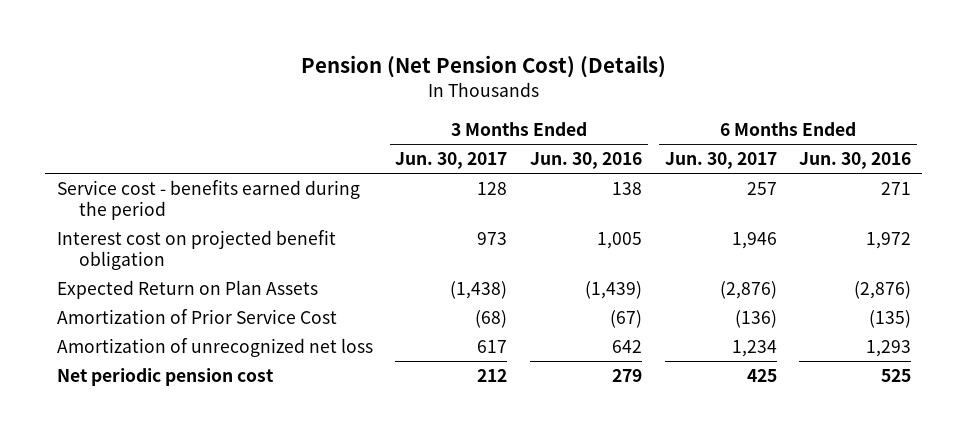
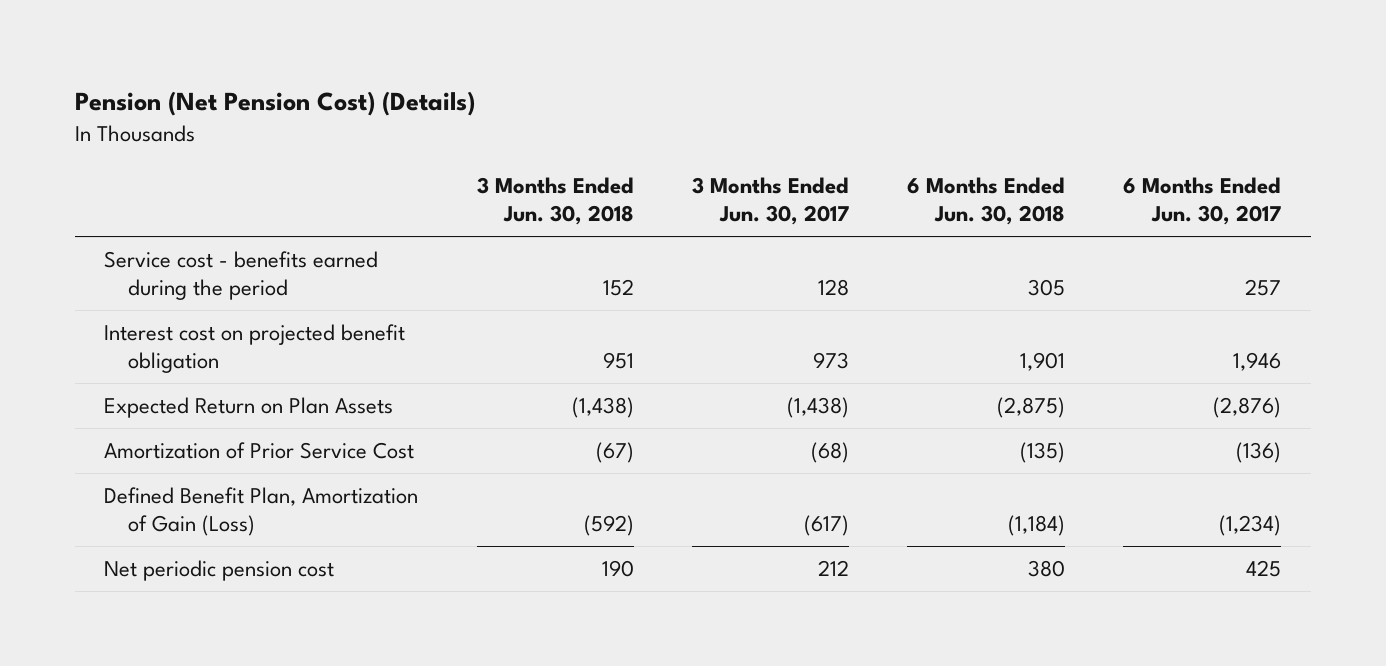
- | 3 Months Ended Jun. 30, 2017 | 3 Months Ended Jun. 30, 2016 | 6 Months Ended Jun. 30, 2017 | 6 Months Ended Jun. 30, 2016
+ | 3 Months Ended Jun. 30, 2018 | 3 Months Ended Jun. 30, 2017 | 6 Months Ended Jun. 30, 2018 | 6 Months Ended Jun. 30, 2017
- Amortization of unrecognized net loss | 617 | 642 | 1,234 | 1,293
+ Defined Benefit Plan, Amortization of Gain (Loss) | (592) | (617) | (1,184) | (1,234)

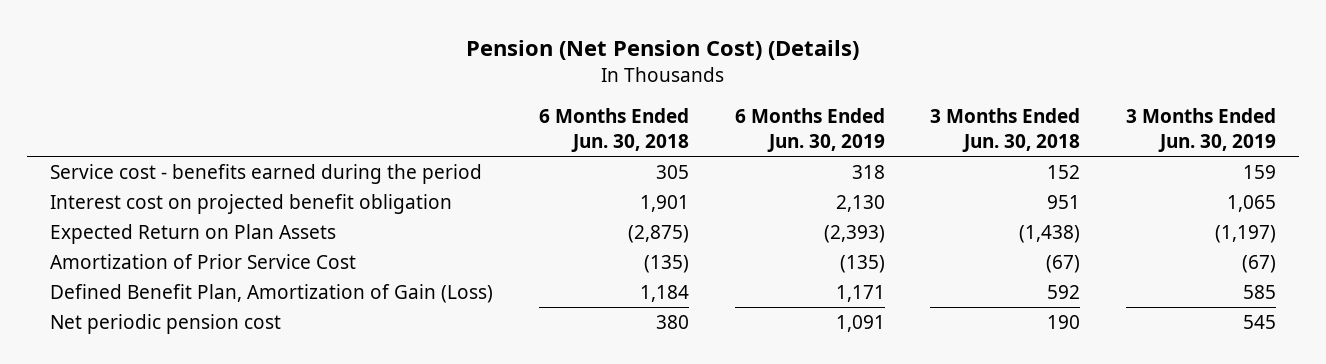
- | 3 Months Ended Jun. 30, 2018 | 3 Months Ended Jun. 30, 2017 | 6 Months Ended Jun. 30, 2018 | 6 Months Ended Jun. 30, 2017
+ | 6 Months Ended Jun. 30, 2018 | 6 Months Ended Jun. 30, 2019 | 3 Months Ended Jun. 30, 2018 | 3 Months Ended Jun. 30, 2019
- Defined Benefit Plan, Amortization of Gain (Loss) | (592) | (617) | (1,184) | (1,234)
+ Defined Benefit Plan, Amortization of Gain (Loss) | 1,184 | 1,171 | 592 | 585

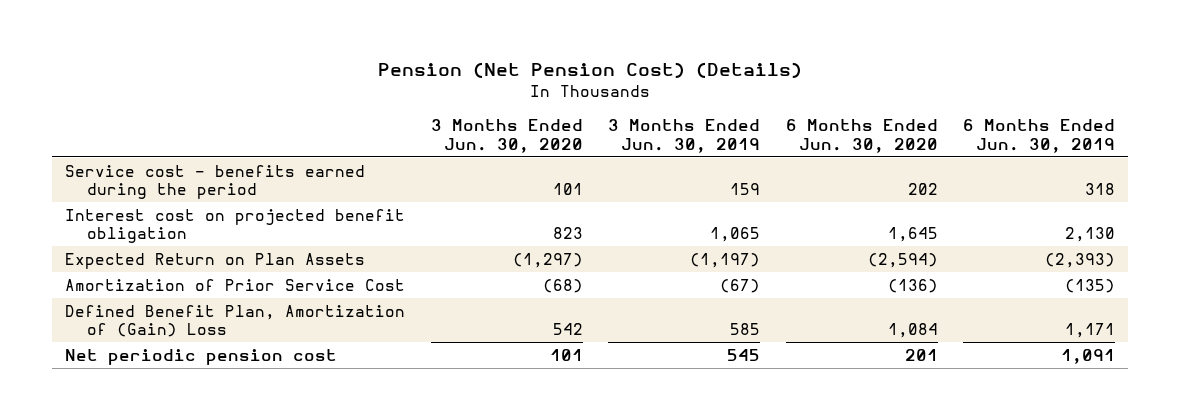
- | 6 Months Ended Jun. 30, 2018 | 6 Months Ended Jun. 30, 2019 | 3 Months Ended Jun. 30, 2018 | 3 Months Ended Jun. 30, 2019
+ | 3 Months Ended Jun. 30, 2020 | 3 Months Ended Jun. 30, 2019 | 6 Months Ended Jun. 30, 2020 | 6 Months Ended Jun. 30, 2019
- Defined Benefit Plan, Amortization of Gain (Loss) | 1,184 | 1,171 | 592 | 585
+ Defined Benefit Plan, Amortization of (Gain) Loss | 542 | 585 | 1,084 | 1,171

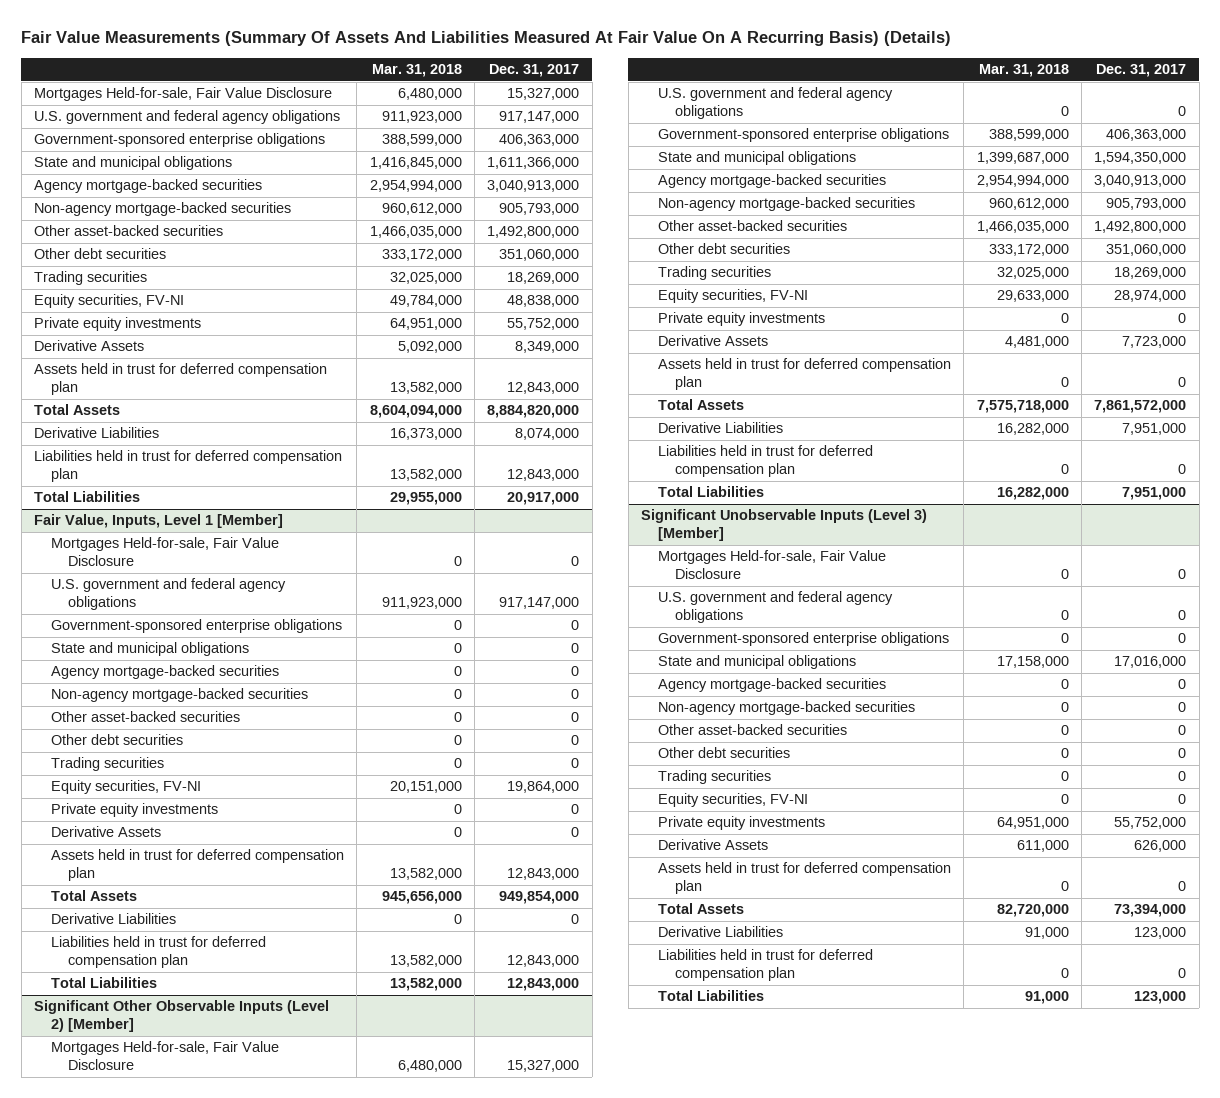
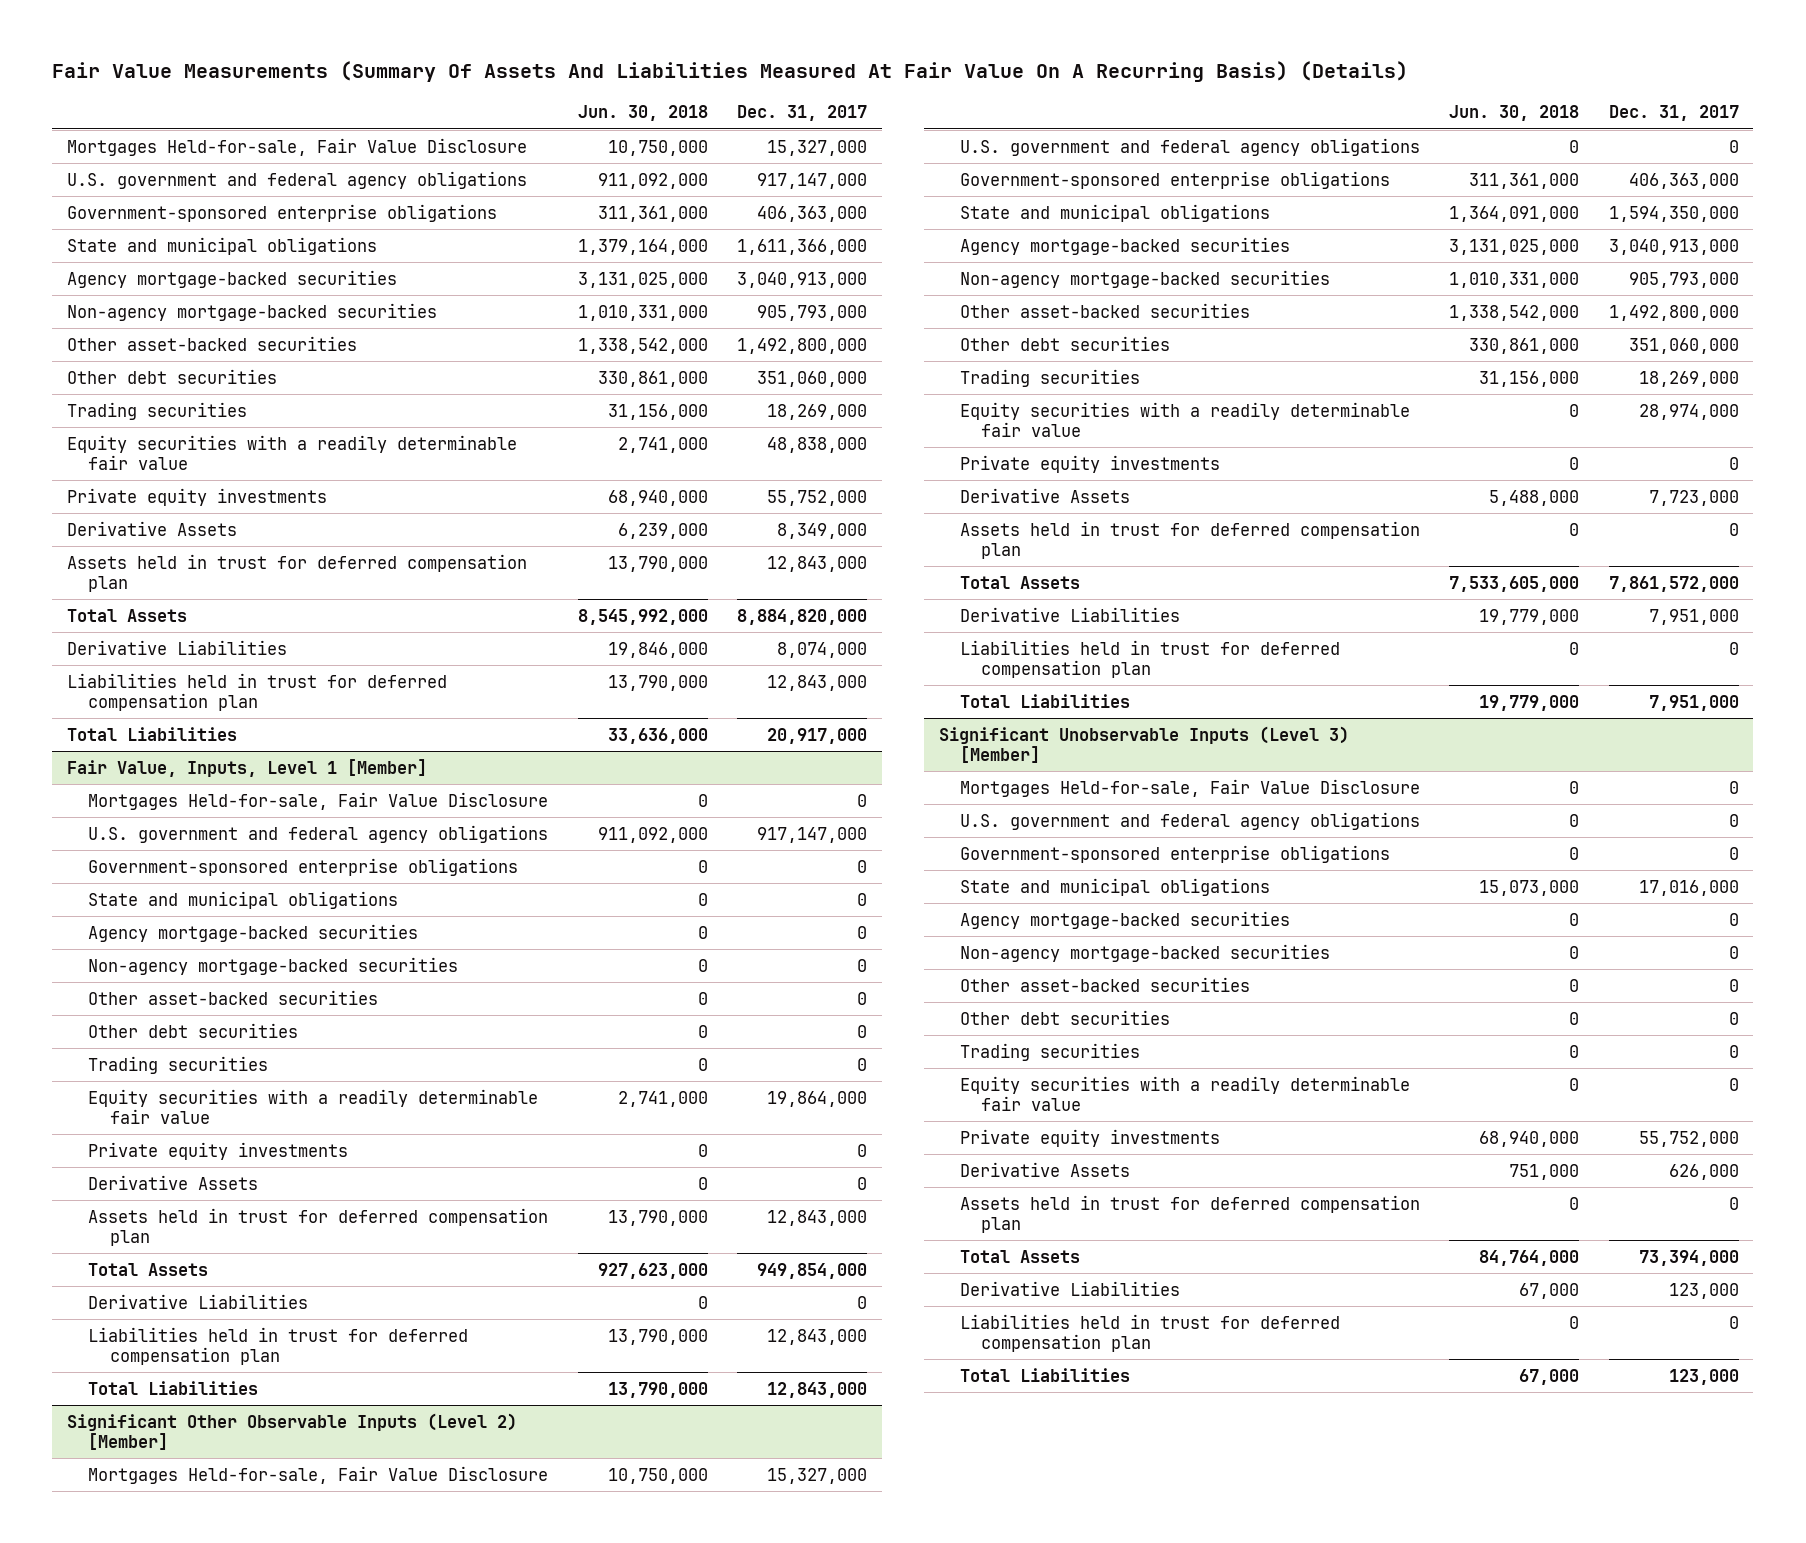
- | Mar. 31, 2018 | Dec. 31, 2017
+ | Jun. 30, 2018 | Dec. 31, 2017
- Equity securities, FV-NI | 49,784,000 | 48,838,000
+ Equity securities with a readily determinable fair value | 2,741,000 | 48,838,000
@ Fair Value, Inputs, Level 1 [Member]
- Equity securities, FV-NI | 20,151,000 | 19,864,000
+ Equity securities with a readily determinable fair value | 2,741,000 | 19,864,000
@ Significant Other Observable Inputs (Level 2) [Member]
- Equity securities, FV-NI | 29,633,000 | 28,974,000
+ Equity securities with a readily determinable fair value | 0 | 28,974,000
@ Significant Unobservable Inputs (Level 3) [Member]
- Equity securities, FV-NI | 0 | 0
+ Equity securities with a readily determinable fair value | 0 | 0

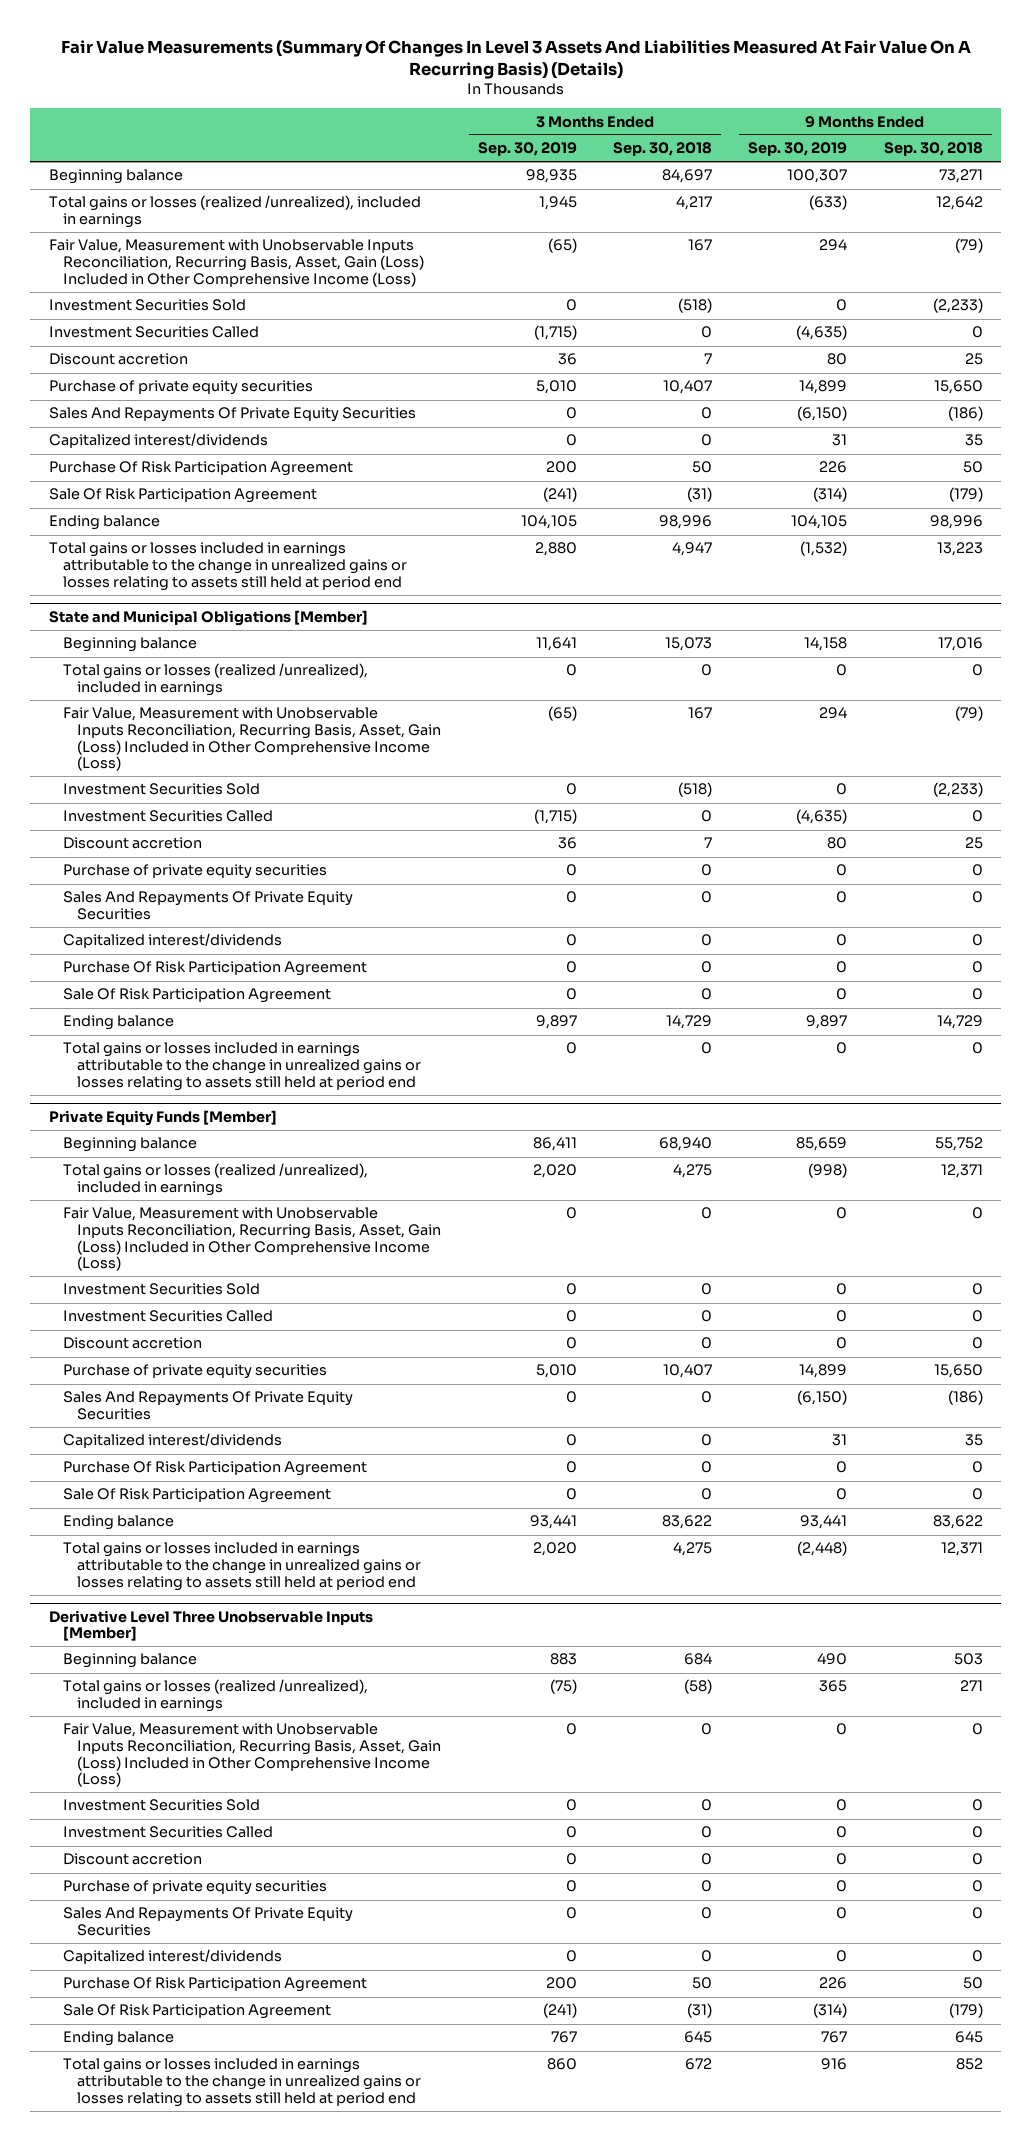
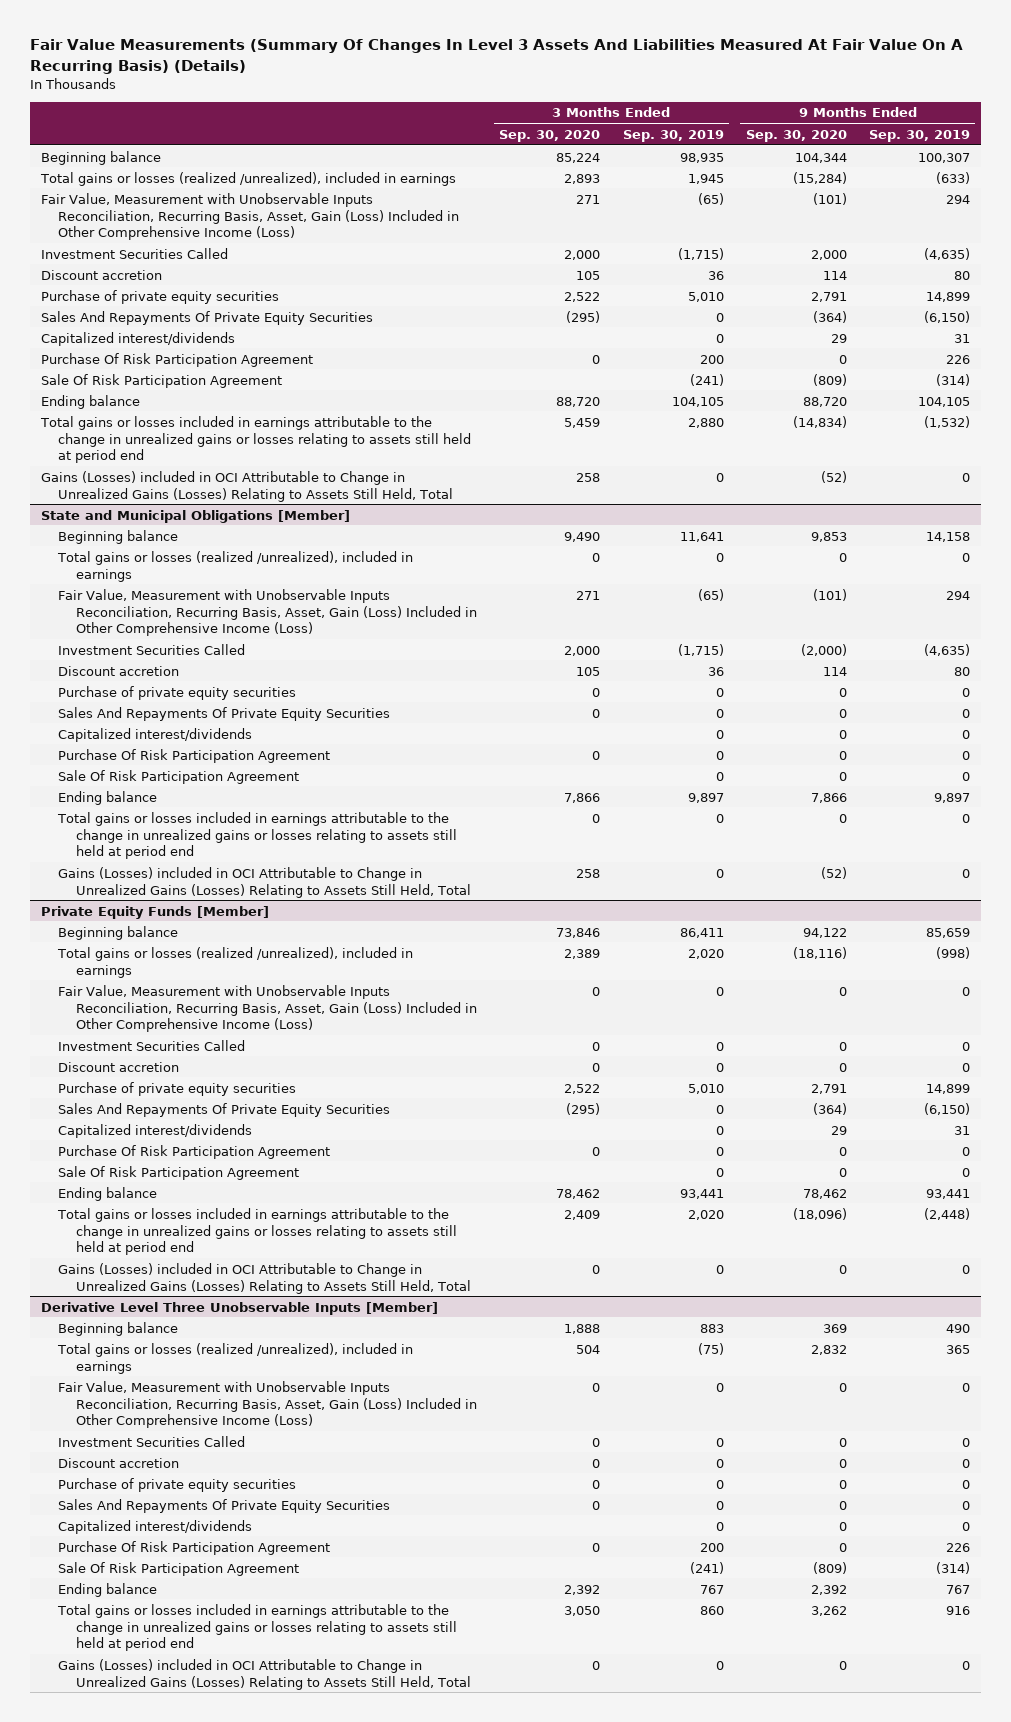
- | 3 Months Ended Sep. 30, 2019 | 3 Months Ended Sep. 30, 2018 | 9 Months Ended Sep. 30, 2019 | 9 Months Ended Sep. 30, 2018
+ | 3 Months Ended Sep. 30, 2020 | 3 Months Ended Sep. 30, 2019 | 9 Months Ended Sep. 30, 2020 | 9 Months Ended Sep. 30, 2019
- Investment Securities Sold | 0 | (518) | 0 | (2,233)
+ Gains (Losses) included in OCI Attributable to Change in Unrealized Gains (Losses) Relating to Assets Still Held, Total | 258 | 0 | (52) | 0
@ State and Municipal Obligations [Member]
- Investment Securities Sold | 0 | (518) | 0 | (2,233)
+ Gains (Losses) included in OCI Attributable to Change in Unrealized Gains (Losses) Relating to Assets Still Held, Total | 258 | 0 | (52) | 0
@ Private Equity Funds [Member]
- Investment Securities Sold | 0 | 0 | 0 | 0
+ Gains (Losses) included in OCI Attributable to Change in Unrealized Gains (Losses) Relating to Assets Still Held, Total | 0 | 0 | 0 | 0
@ Derivative Level Three Unobservable Inputs [Member]
- Investment Securities Sold | 0 | 0 | 0 | 0
+ Gains (Losses) included in OCI Attributable to Change in Unrealized Gains (Losses) Relating to Assets Still Held, Total | 0 | 0 | 0 | 0

